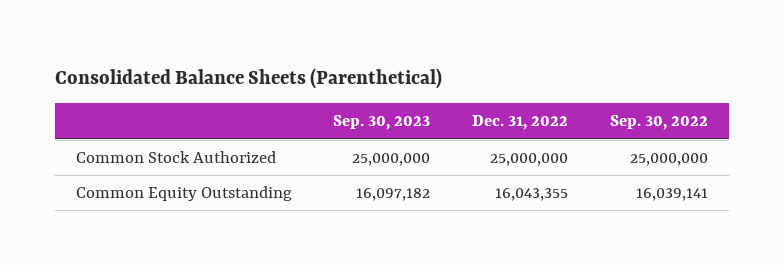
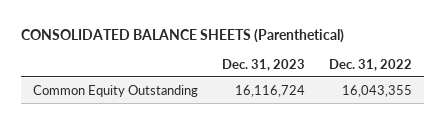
- Consolidated Balance Sheets (Parenthetical)
+ CONSOLIDATED BALANCE SHEETS (Parenthetical)
- | Sep. 30, 2023 | Dec. 31, 2022 | Sep. 30, 2022
+ | Dec. 31, 2023 | Dec. 31, 2022
- Common Stock Authorized | 25,000,000 | 25,000,000 | 25,000,000

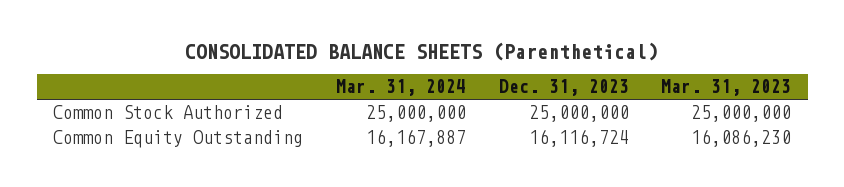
- | Dec. 31, 2023 | Dec. 31, 2022
+ | Mar. 31, 2024 | Dec. 31, 2023 | Mar. 31, 2023
+ Common Stock Authorized | 25,000,000 | 25,000,000 | 25,000,000

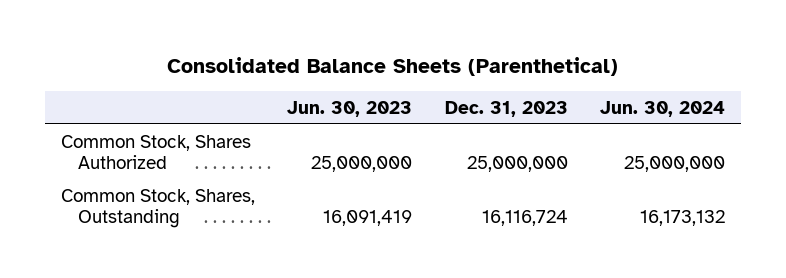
- CONSOLIDATED BALANCE SHEETS (Parenthetical)
+ Consolidated Balance Sheets (Parenthetical)
- | Mar. 31, 2024 | Dec. 31, 2023 | Mar. 31, 2023
+ | Jun. 30, 2023 | Dec. 31, 2023 | Jun. 30, 2024
- Common Stock Authorized | 25,000,000 | 25,000,000 | 25,000,000
- Common Equity Outstanding | 16,167,887 | 16,116,724 | 16,086,230
+ Common Stock, Shares Authorized | 25,000,000 | 25,000,000 | 25,000,000
+ Common Stock, Shares, Outstanding | 16,091,419 | 16,116,724 | 16,173,132

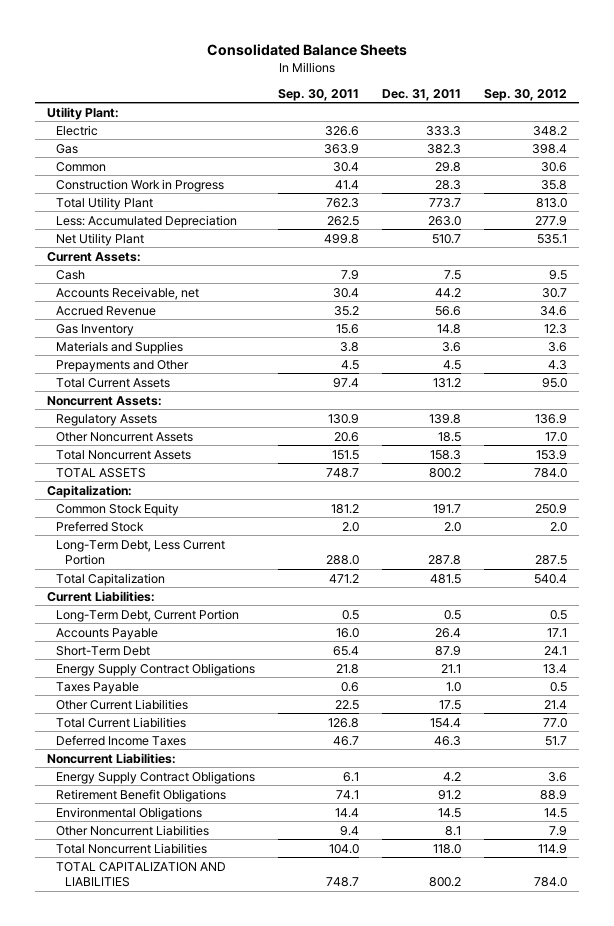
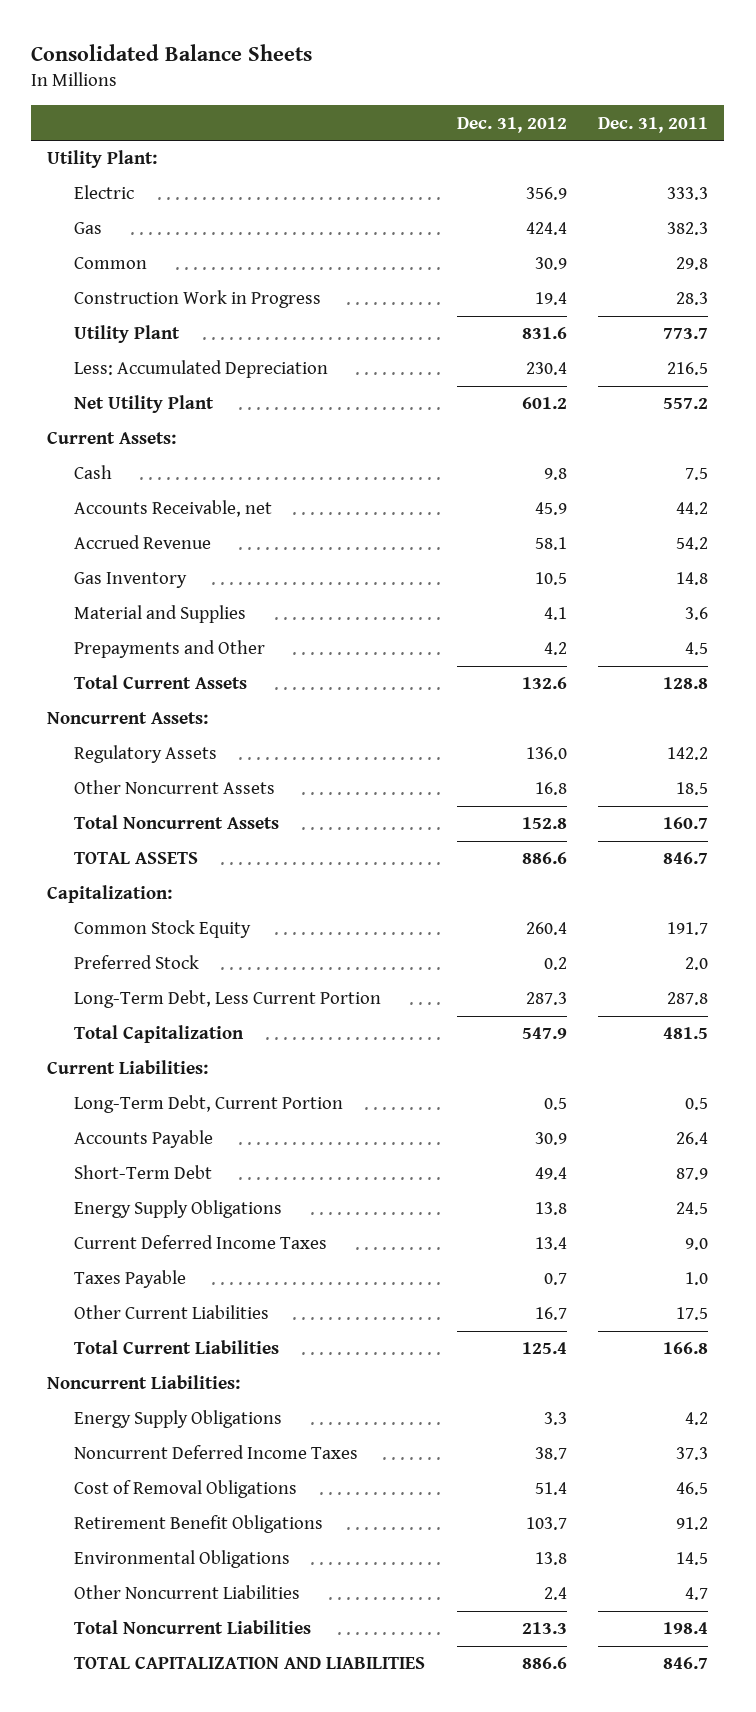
- | Sep. 30, 2011 | Dec. 31, 2011 | Sep. 30, 2012
+ | Dec. 31, 2012 | Dec. 31, 2011
- Total Utility Plant | 762.3 | 773.7 | 813.0
- Less: Accumulated Depreciation | 262.5 | 263.0 | 277.9
- Net Utility Plant | 499.8 | 510.7 | 535.1
+ Utility Plant | 831.6 | 773.7
+ Less: Accumulated Depreciation | 230.4 | 216.5
+ Net Utility Plant | 601.2 | 557.2
- Accrued Revenue | 35.2 | 56.6 | 34.6
+ Accrued Revenue | 58.1 | 54.2
- Materials and Supplies | 3.8 | 3.6 | 3.6
+ Material and Supplies | 4.1 | 3.6
- Total Current Assets | 97.4 | 131.2 | 95.0
+ Total Current Assets | 132.6 | 128.8
- Regulatory Assets | 130.9 | 139.8 | 136.9
+ Regulatory Assets | 136.0 | 142.2
- Total Noncurrent Assets | 151.5 | 158.3 | 153.9
- TOTAL ASSETS | 748.7 | 800.2 | 784.0
+ Total Noncurrent Assets | 152.8 | 160.7
+ TOTAL ASSETS | 886.6 | 846.7
- Energy Supply Contract Obligations | 21.8 | 21.1 | 13.4
+ Energy Supply Obligations | 13.8 | 24.5
+ Current Deferred Income Taxes | 13.4 | 9.0
- Total Current Liabilities | 126.8 | 154.4 | 77.0
- Deferred Income Taxes | 46.7 | 46.3 | 51.7
+ Total Current Liabilities | 125.4 | 166.8
- Energy Supply Contract Obligations | 6.1 | 4.2 | 3.6
+ Energy Supply Obligations | 3.3 | 4.2
+ Noncurrent Deferred Income Taxes | 38.7 | 37.3
+ Cost of Removal Obligations | 51.4 | 46.5
- Other Noncurrent Liabilities | 9.4 | 8.1 | 7.9
- Total Noncurrent Liabilities | 104.0 | 118.0 | 114.9
- TOTAL CAPITALIZATION AND LIABILITIES | 748.7 | 800.2 | 784.0
+ Other Noncurrent Liabilities | 2.4 | 4.7
+ Total Noncurrent Liabilities | 213.3 | 198.4
+ TOTAL CAPITALIZATION AND LIABILITIES | 886.6 | 846.7

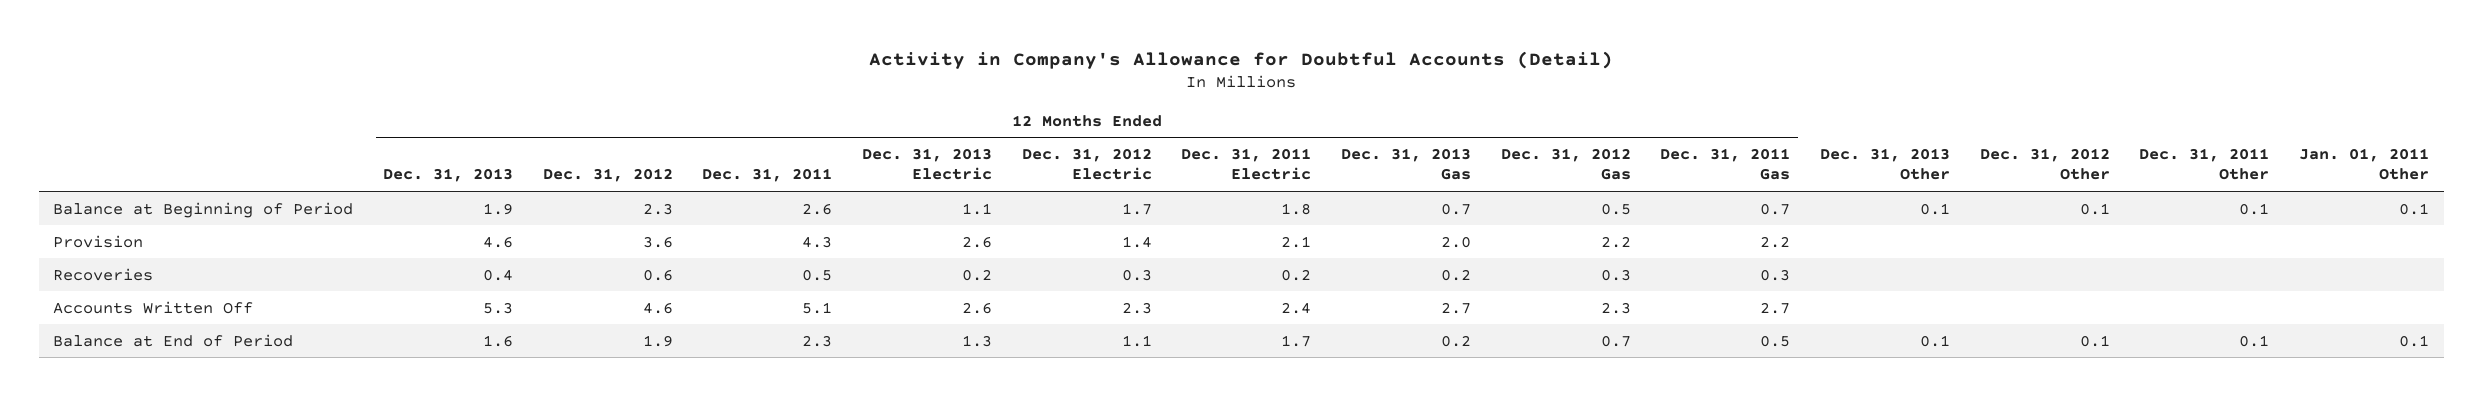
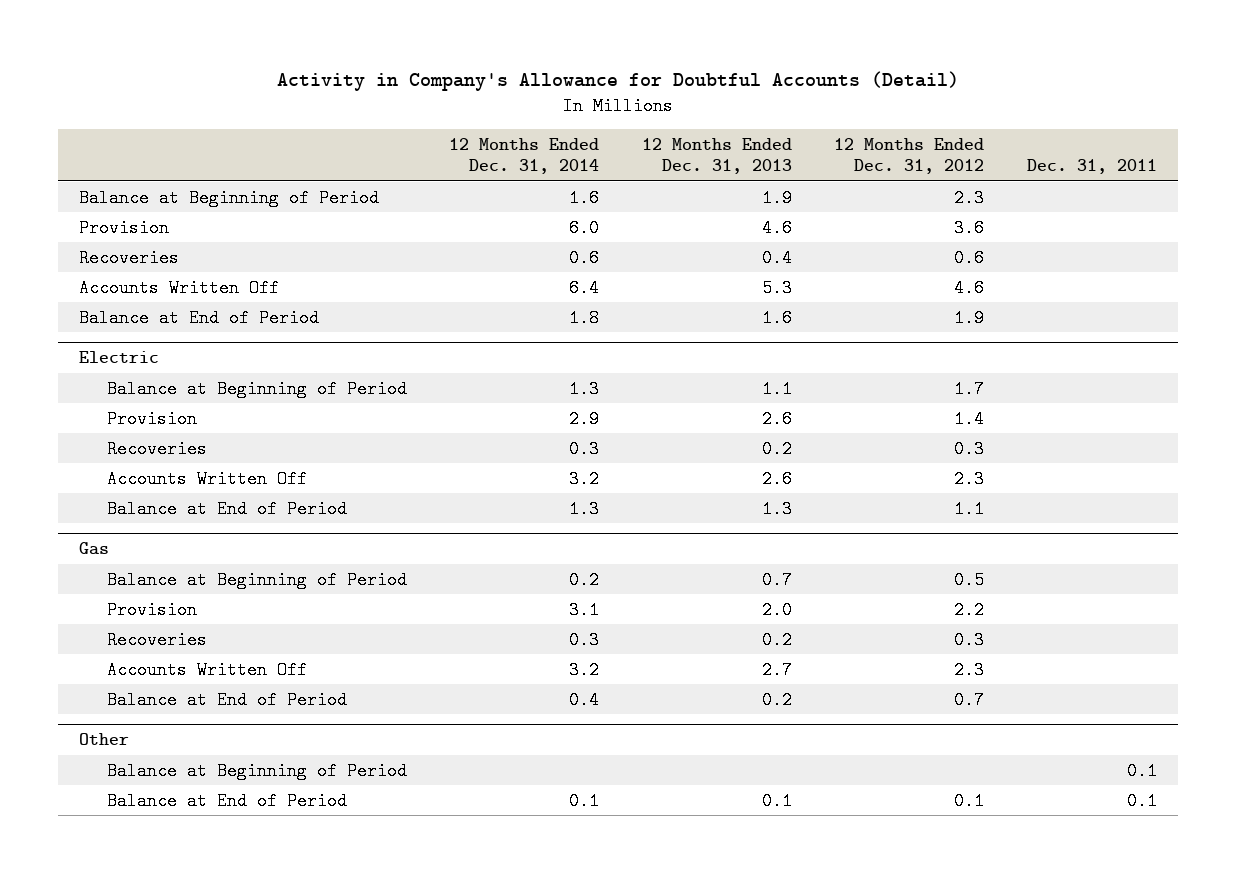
- | 12 Months Ended Dec. 31, 2013 | 12 Months Ended Dec. 31, 2012 | 12 Months Ended Dec. 31, 2011 | 12 Months Ended Dec. 31, 2013 Electric | 12 Months Ended Dec. 31, 2012 Electric | 12 Months Ended Dec. 31, 2011 Electric | 12 Months Ended Dec. 31, 2013 Gas | 12 Months Ended Dec. 31, 2012 Gas | 12 Months Ended Dec. 31, 2011 Gas | Dec. 31, 2013 Other | Dec. 31, 2012 Other | Dec. 31, 2011 Other | Jan. 01, 2011 Other
+ | 12 Months Ended Dec. 31, 2014 | 12 Months Ended Dec. 31, 2013 | 12 Months Ended Dec. 31, 2012 | Dec. 31, 2011
+ Electric
+ Balance at Beginning of Period | 1.3 | 1.1 | 1.7 |
+ Provision | 2.9 | 2.6 | 1.4 |
+ Recoveries | 0.3 | 0.2 | 0.3 |
+ Accounts Written Off | 3.2 | 2.6 | 2.3 |
+ Balance at End of Period | 1.3 | 1.3 | 1.1 |
+ Gas
+ Balance at Beginning of Period | 0.2 | 0.7 | 0.5 |
+ Provision | 3.1 | 2.0 | 2.2 |
+ Recoveries | 0.3 | 0.2 | 0.3 |
+ Accounts Written Off | 3.2 | 2.7 | 2.3 |
+ Balance at End of Period | 0.4 | 0.2 | 0.7 |
+ Other
+ Balance at Beginning of Period | | | | 0.1
+ Balance at End of Period | 0.1 | 0.1 | 0.1 | 0.1

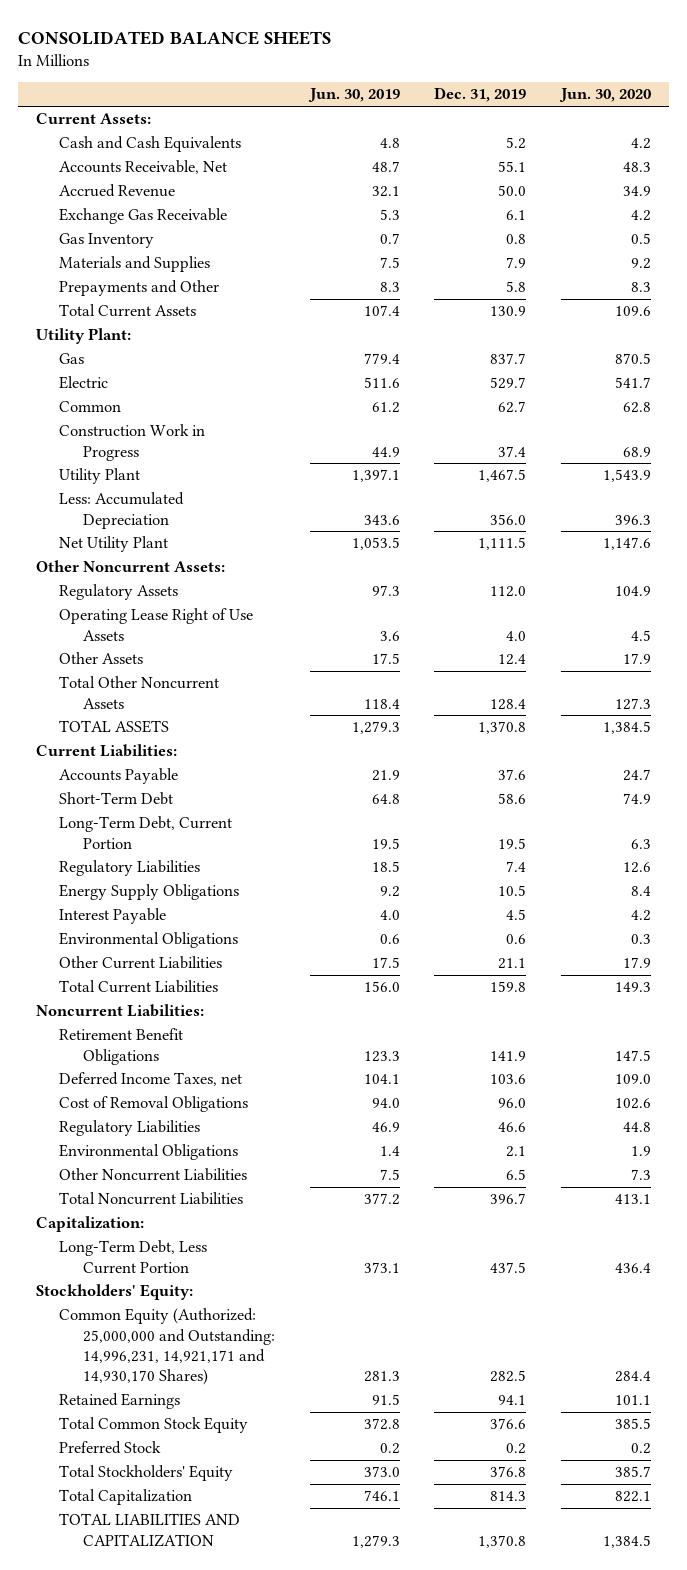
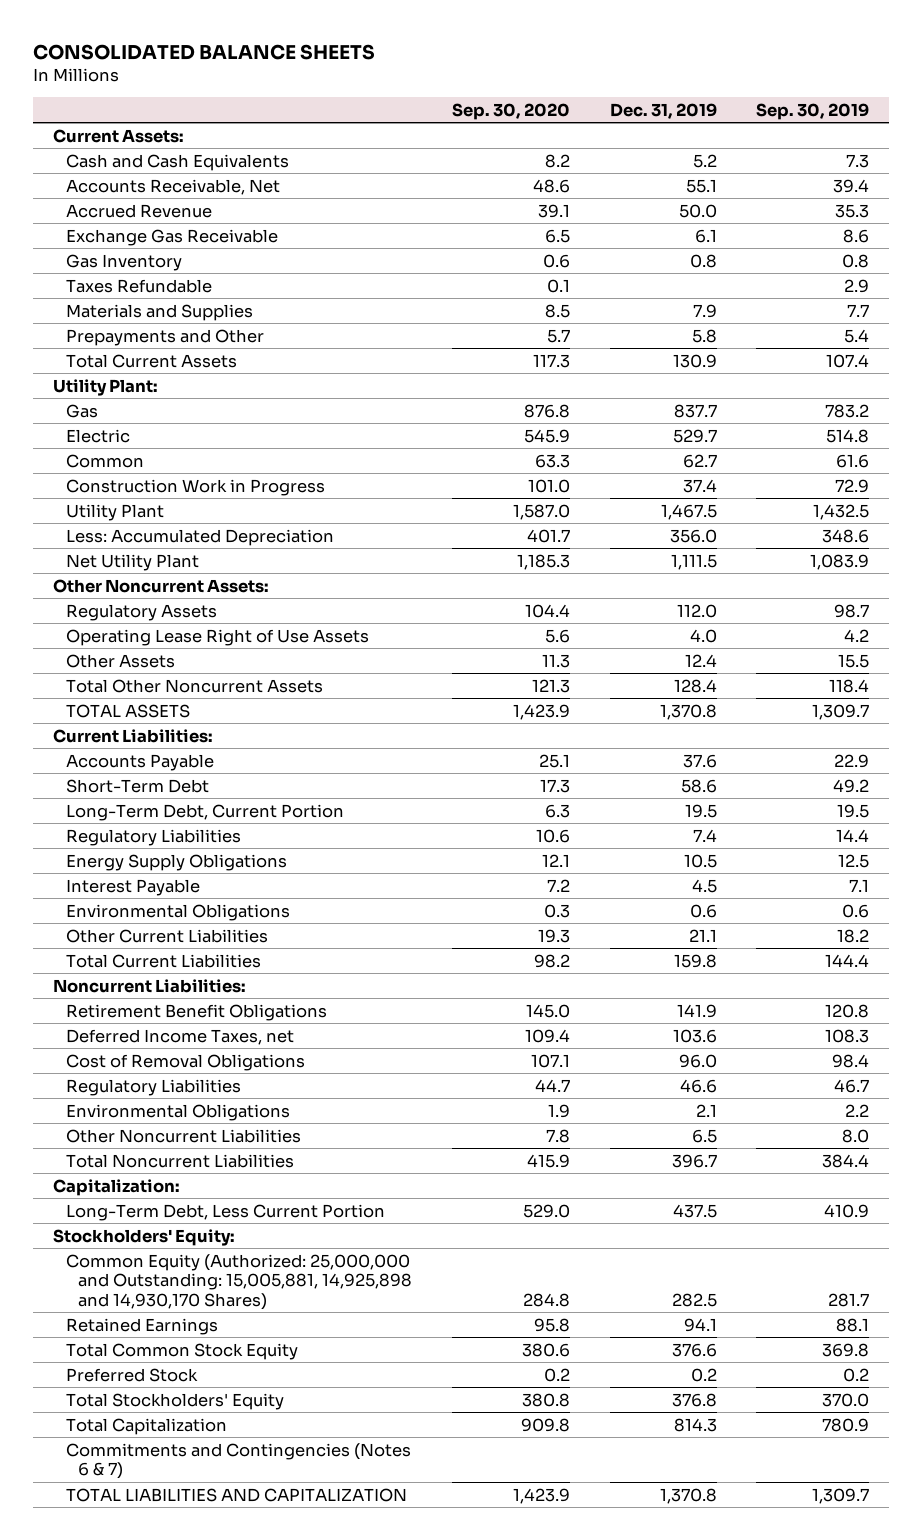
- | Jun. 30, 2019 | Dec. 31, 2019 | Jun. 30, 2020
+ | Sep. 30, 2020 | Dec. 31, 2019 | Sep. 30, 2019
+ Taxes Refundable | 0.1 | | 2.9
- Common Equity (Authorized: 25,000,000 and Outstanding: 14,996,231, 14,921,171 and 14,930,170 Shares) | 281.3 | 282.5 | 284.4
+ Common Equity (Authorized: 25,000,000 and Outstanding: 15,005,881, 14,925,898 and 14,930,170 Shares) | 284.8 | 282.5 | 281.7
+ Commitments and Contingencies (Notes 6 & 7)

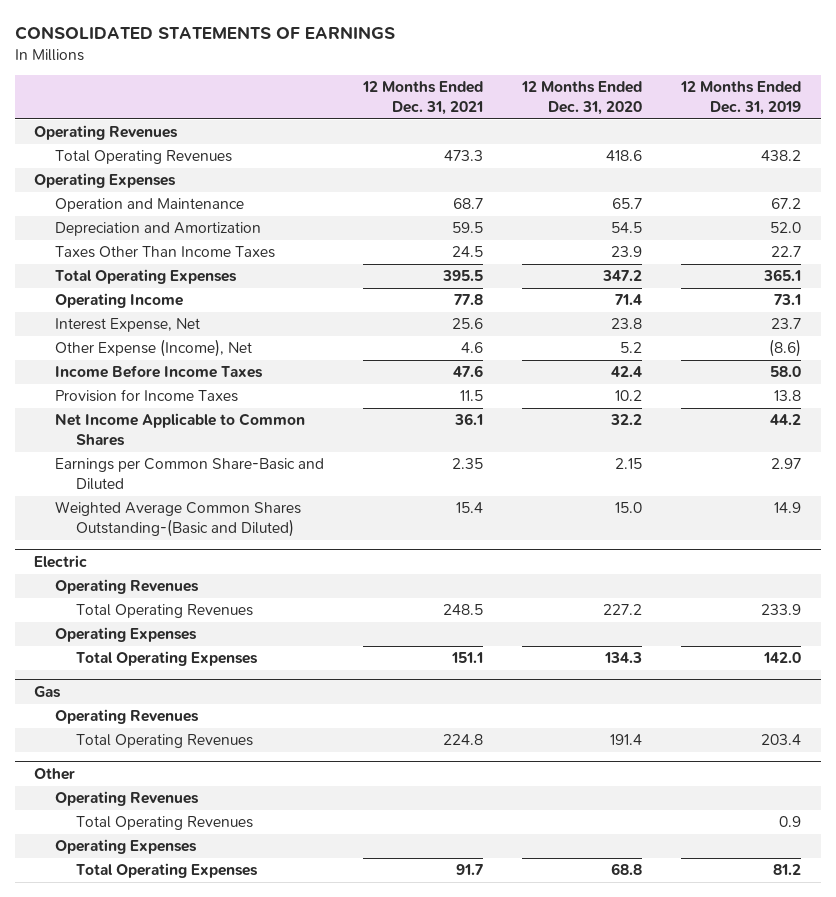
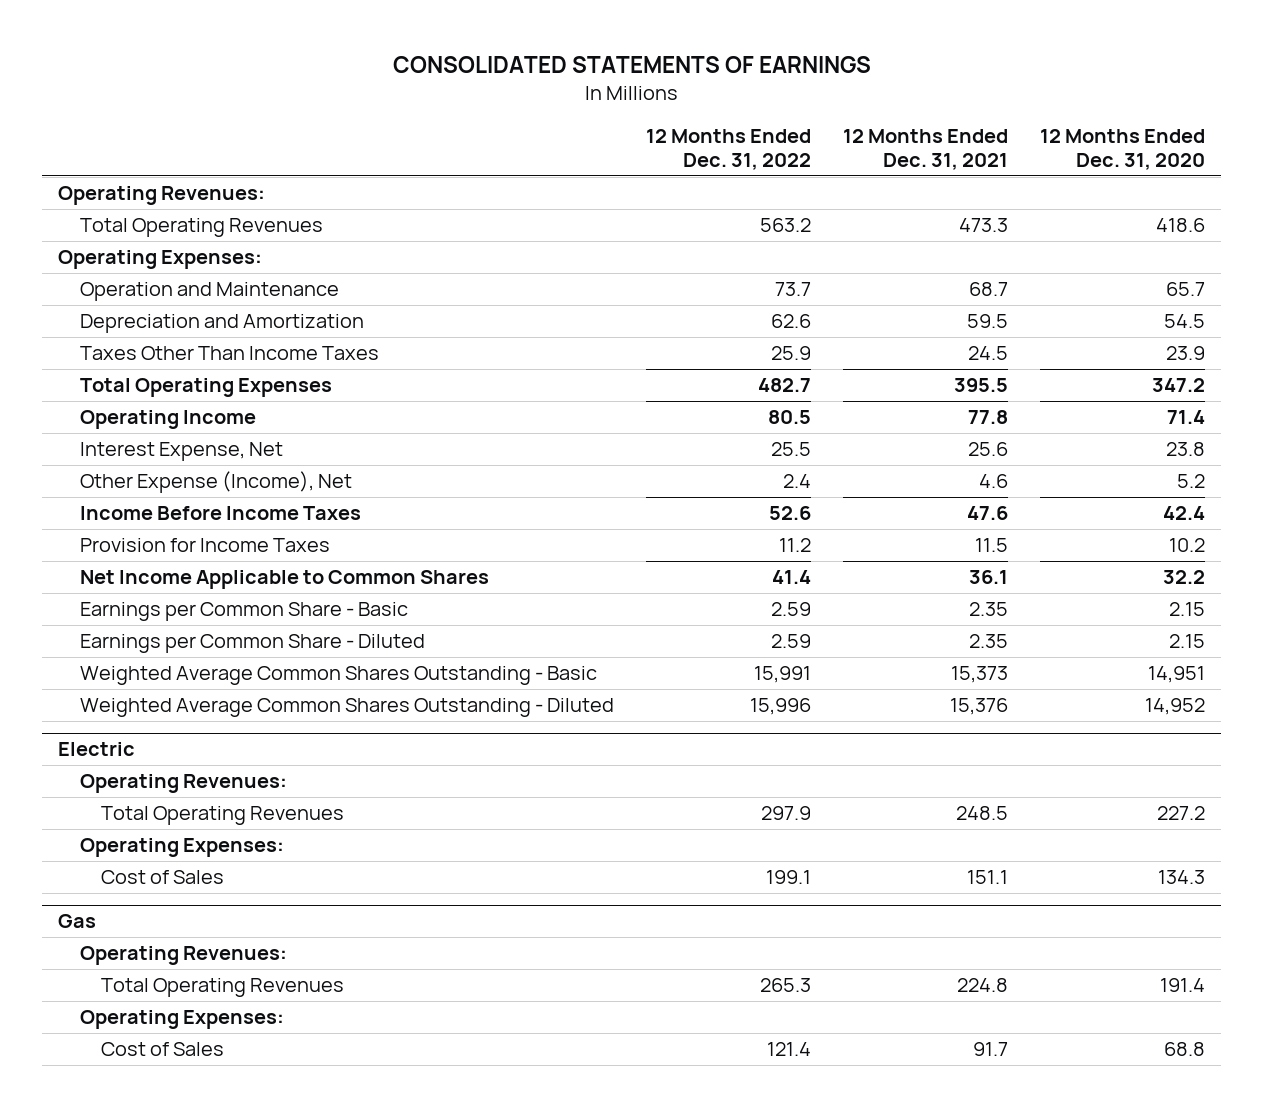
- | 12 Months Ended Dec. 31, 2021 | 12 Months Ended Dec. 31, 2020 | 12 Months Ended Dec. 31, 2019
+ | 12 Months Ended Dec. 31, 2022 | 12 Months Ended Dec. 31, 2021 | 12 Months Ended Dec. 31, 2020
- Operating Revenues
+ Operating Revenues:
- Operating Expenses
+ Operating Expenses:
- Earnings per Common Share-Basic and Diluted | 2.35 | 2.15 | 2.97
- Weighted Average Common Shares Outstanding-(Basic and Diluted) | 15.4 | 15.0 | 14.9
+ Earnings per Common Share - Basic | 2.59 | 2.35 | 2.15
+ Earnings per Common Share - Diluted | 2.59 | 2.35 | 2.15
+ Weighted Average Common Shares Outstanding - Basic | 15,991 | 15,373 | 14,951
+ Weighted Average Common Shares Outstanding - Diluted | 15,996 | 15,376 | 14,952
@ Electric
- Operating Revenues
+ Operating Revenues:
- Operating Expenses
- Total Operating Expenses | 151.1 | 134.3 | 142.0
+ Operating Expenses:
+ Cost of Sales | 199.1 | 151.1 | 134.3
@ Gas
- Operating Revenues
+ Operating Revenues:
- Other
- Operating Revenues
- Total Operating Revenues | | | 0.9
- Operating Expenses
- Total Operating Expenses | 91.7 | 68.8 | 81.2
@ Gas
+ Operating Expenses:
+ Cost of Sales | 121.4 | 91.7 | 68.8

